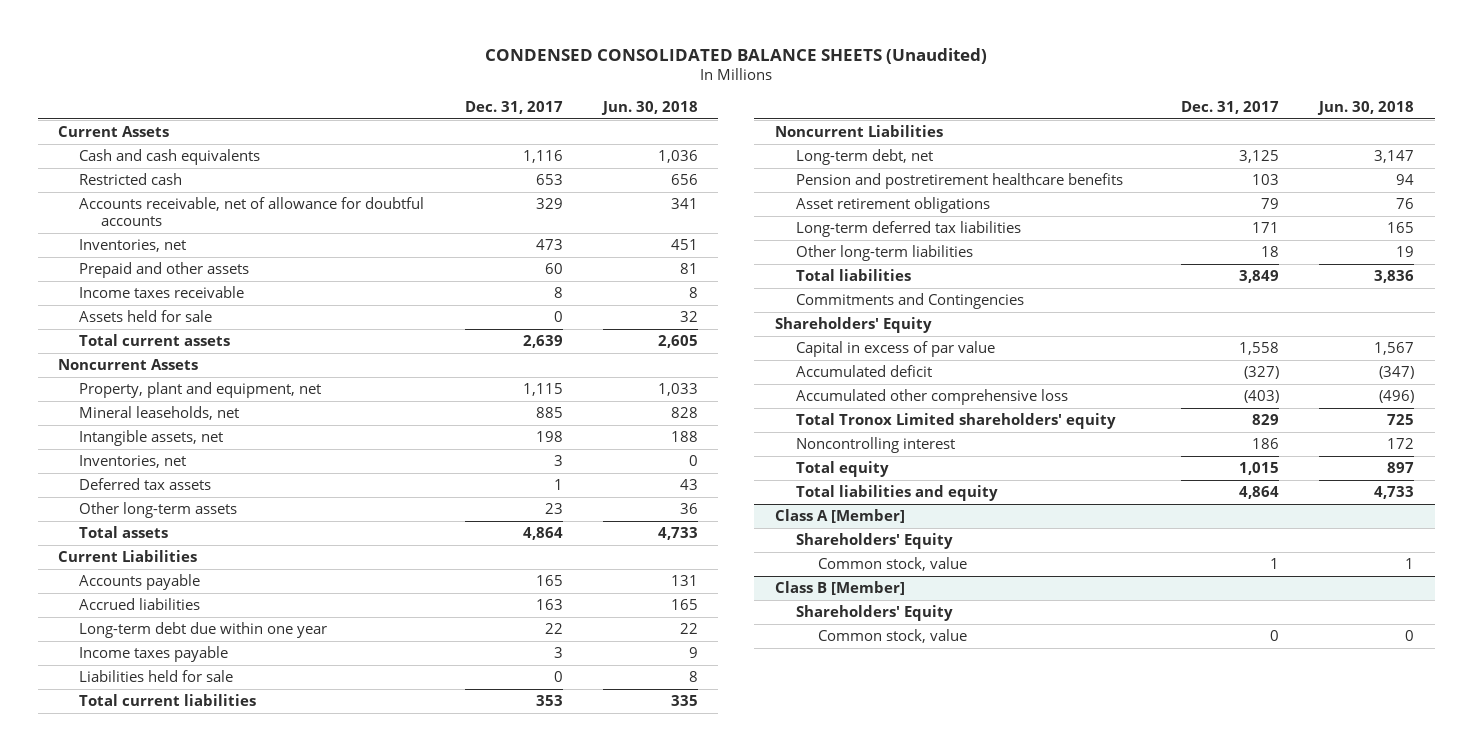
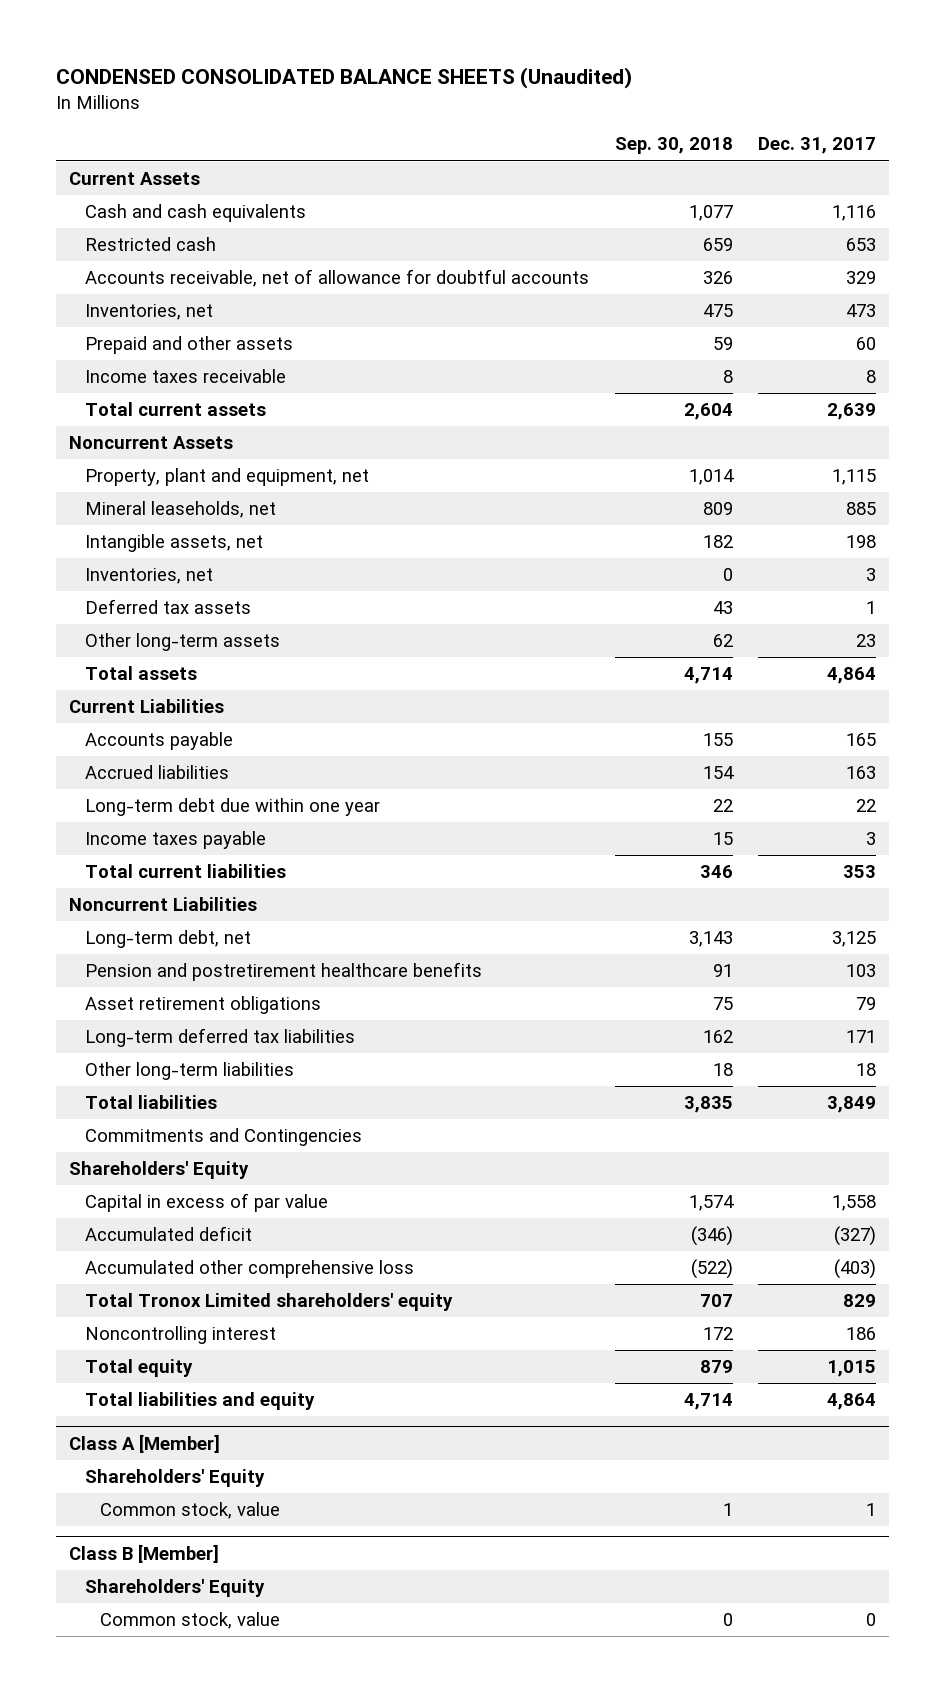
- | Dec. 31, 2017 | Jun. 30, 2018
+ | Sep. 30, 2018 | Dec. 31, 2017
- Assets held for sale | 0 | 32
- Liabilities held for sale | 0 | 8

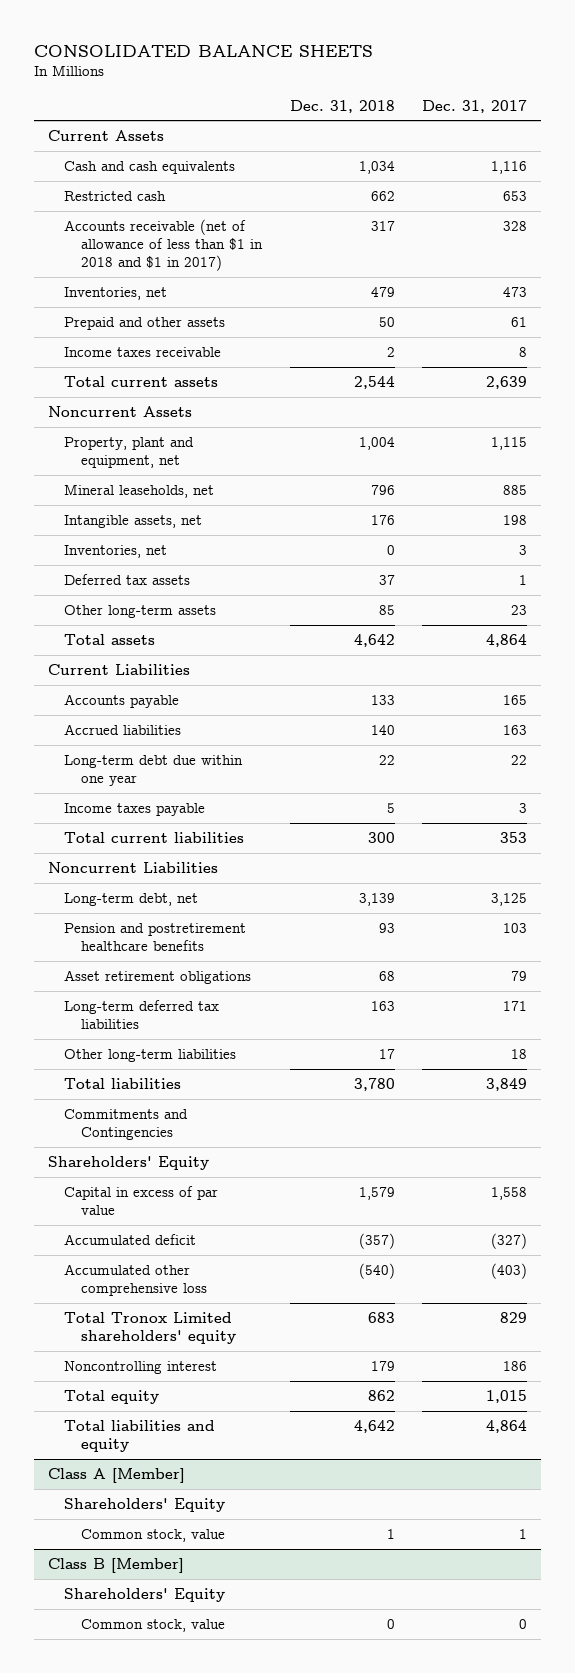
- CONDENSED CONSOLIDATED BALANCE SHEETS (Unaudited)
+ CONSOLIDATED BALANCE SHEETS
- | Sep. 30, 2018 | Dec. 31, 2017
+ | Dec. 31, 2018 | Dec. 31, 2017
- Accounts receivable, net of allowance for doubtful accounts | 326 | 329
+ Accounts receivable (net of allowance of less than $1 in 2018 and $1 in 2017) | 317 | 328
- Prepaid and other assets | 59 | 60
+ Prepaid and other assets | 50 | 61

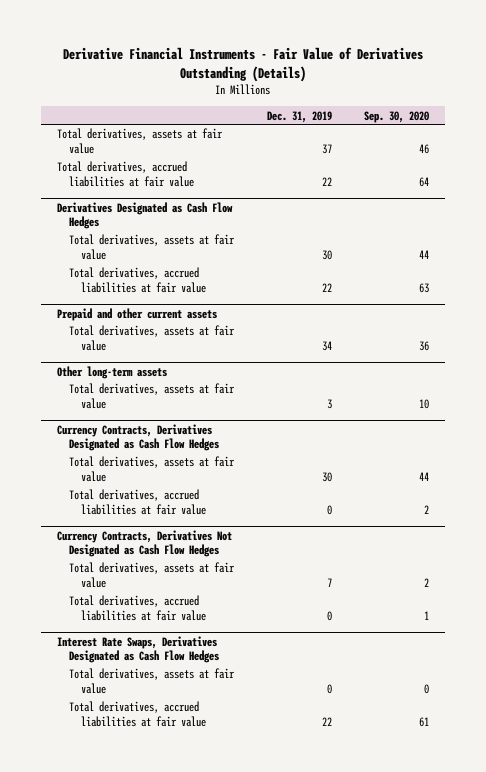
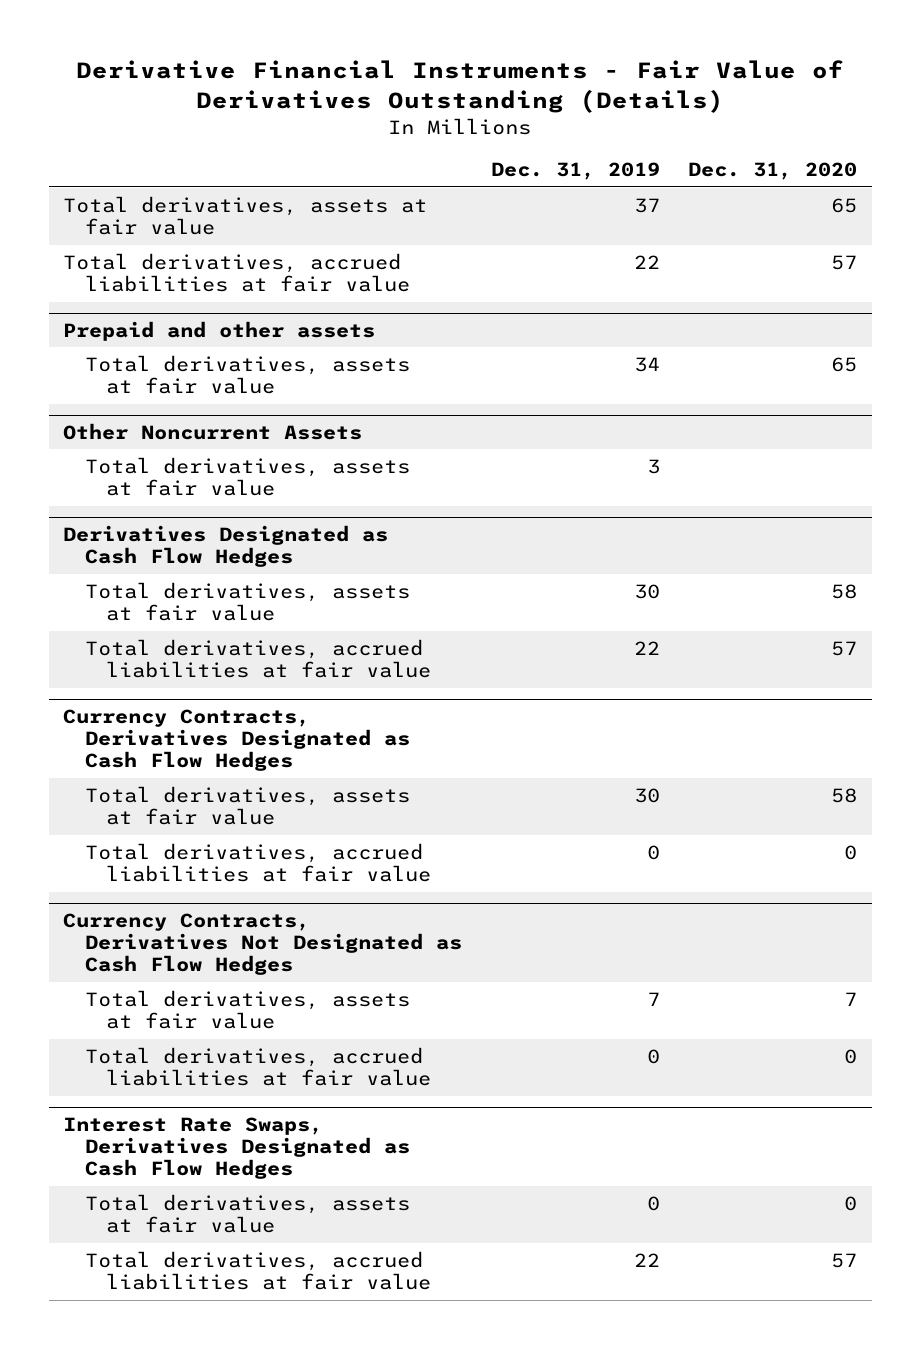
- | Dec. 31, 2019 | Sep. 30, 2020
+ | Dec. 31, 2019 | Dec. 31, 2020
+ Prepaid and other assets
+ Total derivatives, assets at fair value | 34 | 65
+ Other Noncurrent Assets
+ Total derivatives, assets at fair value | 3 |
- Prepaid and other current assets
- Total derivatives, assets at fair value | 34 | 36
- Other long-term assets
- Total derivatives, assets at fair value | 3 | 10

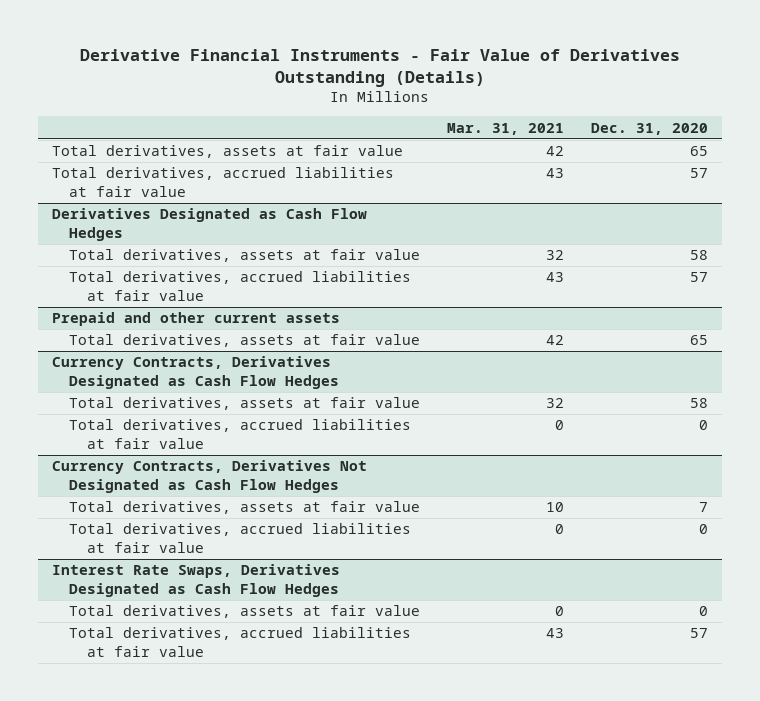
- | Dec. 31, 2019 | Dec. 31, 2020
+ | Mar. 31, 2021 | Dec. 31, 2020
- Prepaid and other assets
- Total derivatives, assets at fair value | 34 | 65
- Other Noncurrent Assets
- Total derivatives, assets at fair value | 3 |
+ Prepaid and other current assets
+ Total derivatives, assets at fair value | 42 | 65

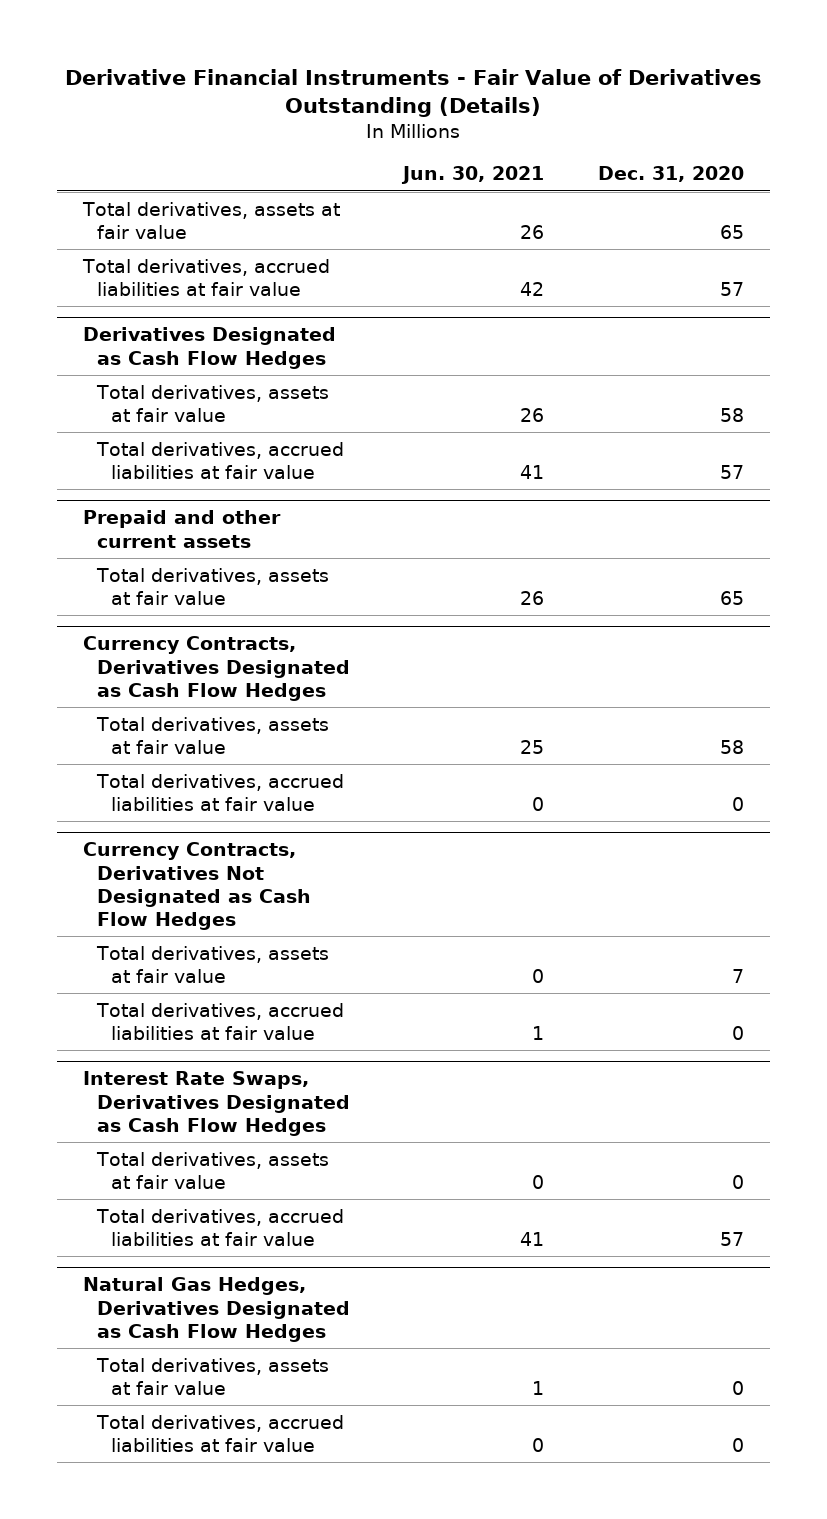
- | Mar. 31, 2021 | Dec. 31, 2020
+ | Jun. 30, 2021 | Dec. 31, 2020
+ Natural Gas Hedges, Derivatives Designated as Cash Flow Hedges
+ Total derivatives, assets at fair value | 1 | 0
+ Total derivatives, accrued liabilities at fair value | 0 | 0

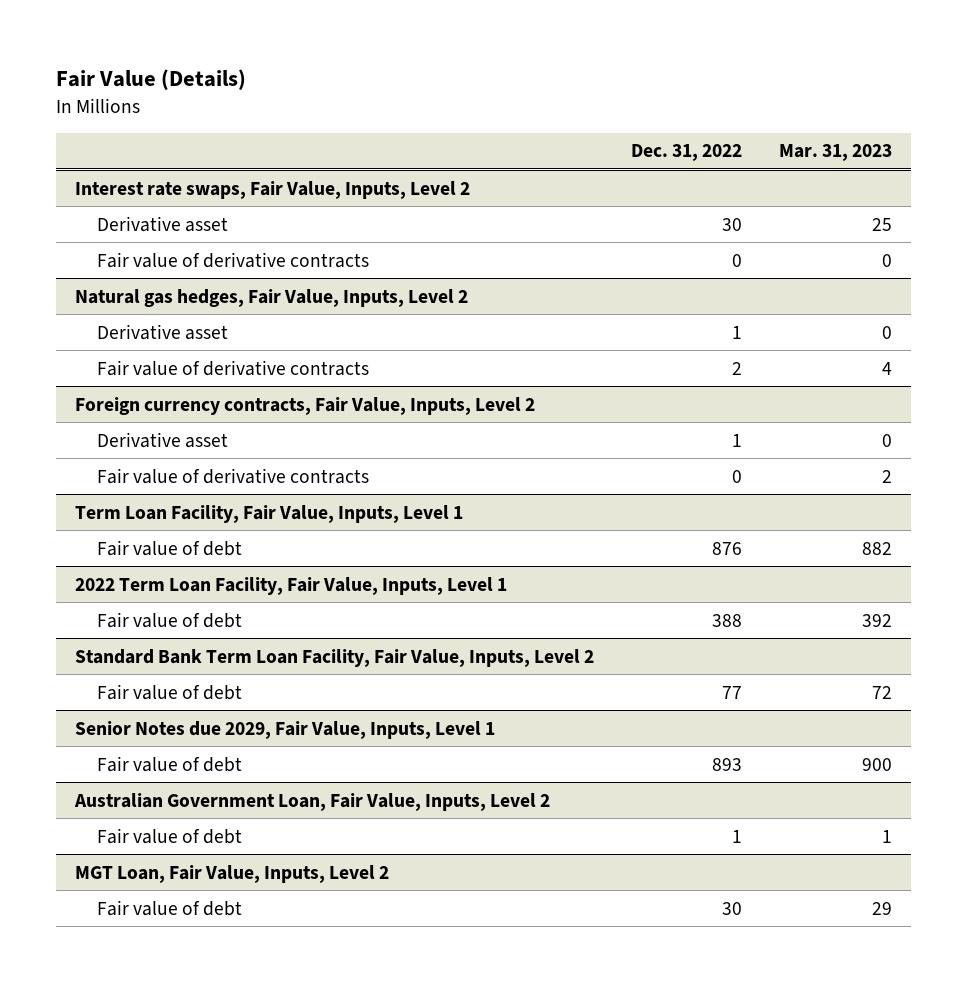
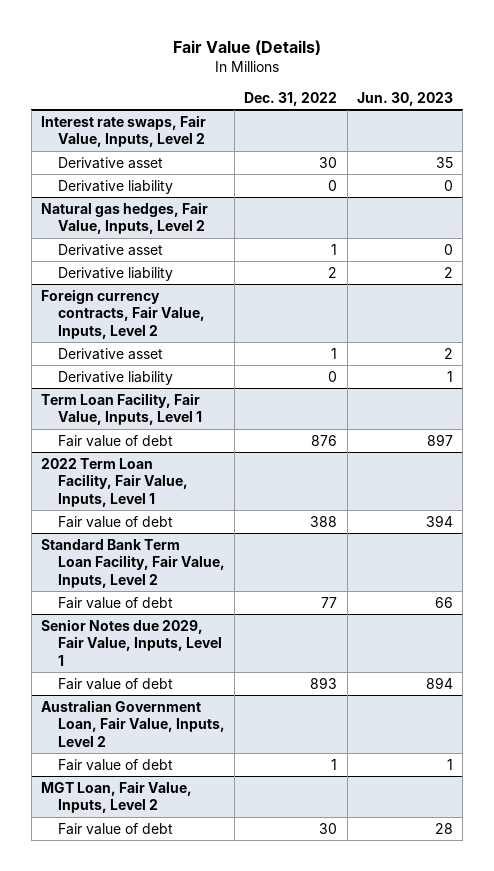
- | Dec. 31, 2022 | Mar. 31, 2023
+ | Dec. 31, 2022 | Jun. 30, 2023
@ Interest rate swaps, Fair Value, Inputs, Level 2
- Fair value of derivative contracts | 0 | 0
+ Derivative liability | 0 | 0
@ Natural gas hedges, Fair Value, Inputs, Level 2
- Fair value of derivative contracts | 2 | 4
+ Derivative liability | 2 | 2
@ Foreign currency contracts, Fair Value, Inputs, Level 2
- Fair value of derivative contracts | 0 | 2
+ Derivative liability | 0 | 1

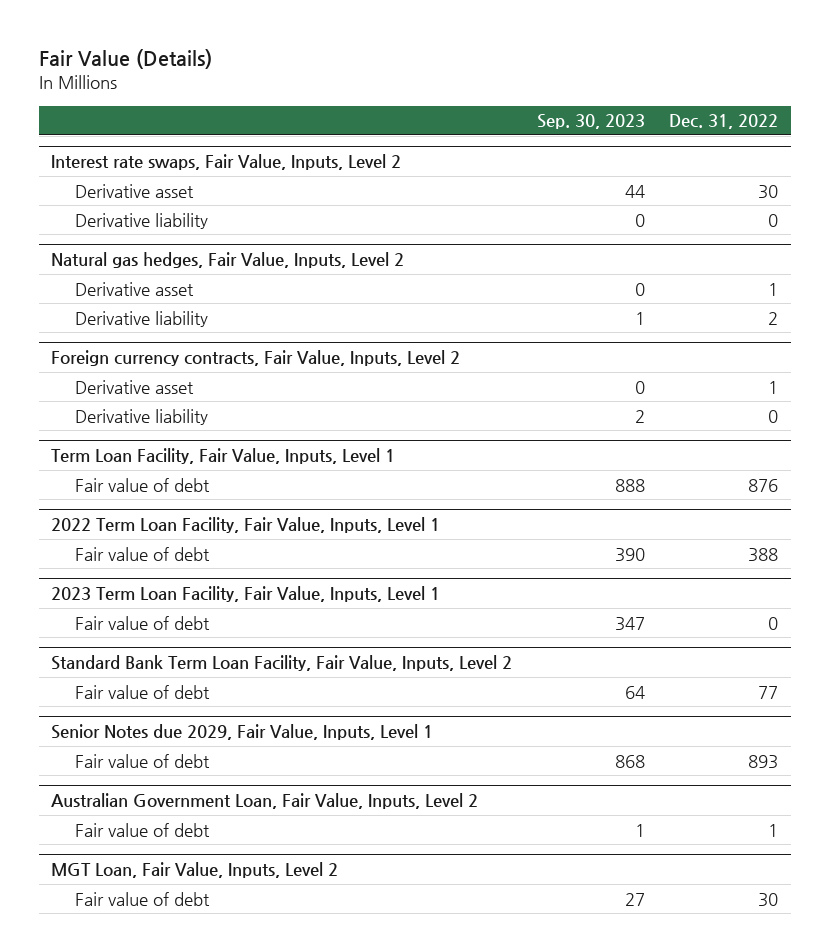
- | Dec. 31, 2022 | Jun. 30, 2023
+ | Sep. 30, 2023 | Dec. 31, 2022
+ 2023 Term Loan Facility, Fair Value, Inputs, Level 1
+ Fair value of debt | 347 | 0

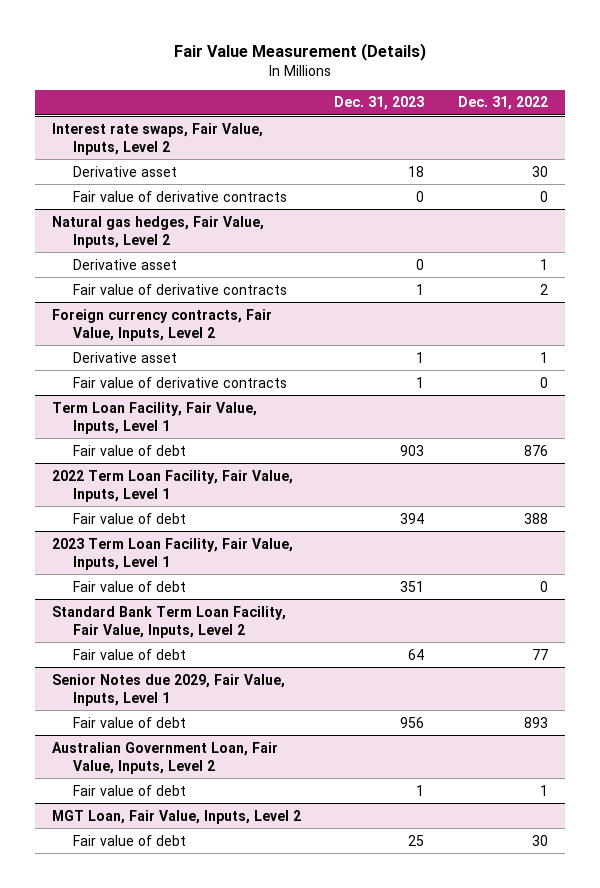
- Fair Value (Details)
+ Fair Value Measurement (Details)
- | Sep. 30, 2023 | Dec. 31, 2022
+ | Dec. 31, 2023 | Dec. 31, 2022
@ Interest rate swaps, Fair Value, Inputs, Level 2
- Derivative liability | 0 | 0
+ Fair value of derivative contracts | 0 | 0
@ Natural gas hedges, Fair Value, Inputs, Level 2
- Derivative liability | 1 | 2
+ Fair value of derivative contracts | 1 | 2
@ Foreign currency contracts, Fair Value, Inputs, Level 2
- Derivative liability | 2 | 0
+ Fair value of derivative contracts | 1 | 0

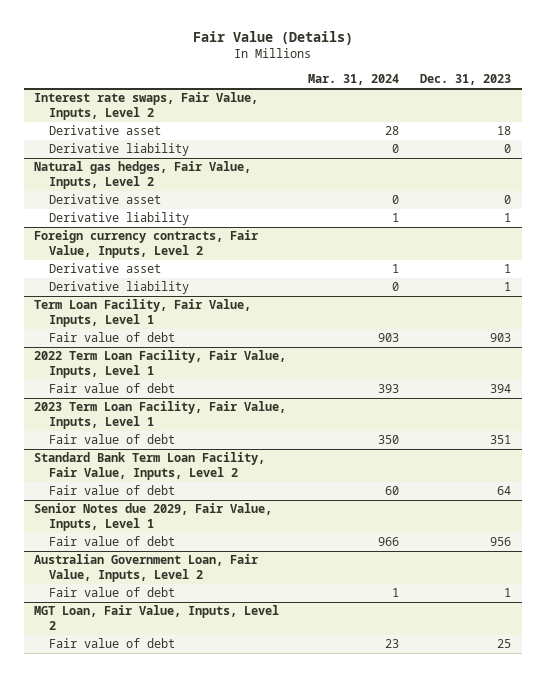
- Fair Value Measurement (Details)
+ Fair Value (Details)
- | Dec. 31, 2023 | Dec. 31, 2022
+ | Mar. 31, 2024 | Dec. 31, 2023
@ Interest rate swaps, Fair Value, Inputs, Level 2
- Fair value of derivative contracts | 0 | 0
+ Derivative liability | 0 | 0
@ Natural gas hedges, Fair Value, Inputs, Level 2
- Fair value of derivative contracts | 1 | 2
+ Derivative liability | 1 | 1
@ Foreign currency contracts, Fair Value, Inputs, Level 2
- Fair value of derivative contracts | 1 | 0
+ Derivative liability | 0 | 1

